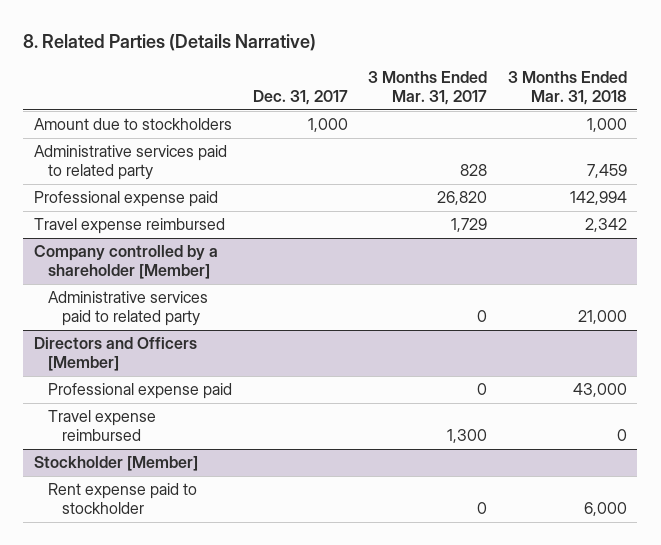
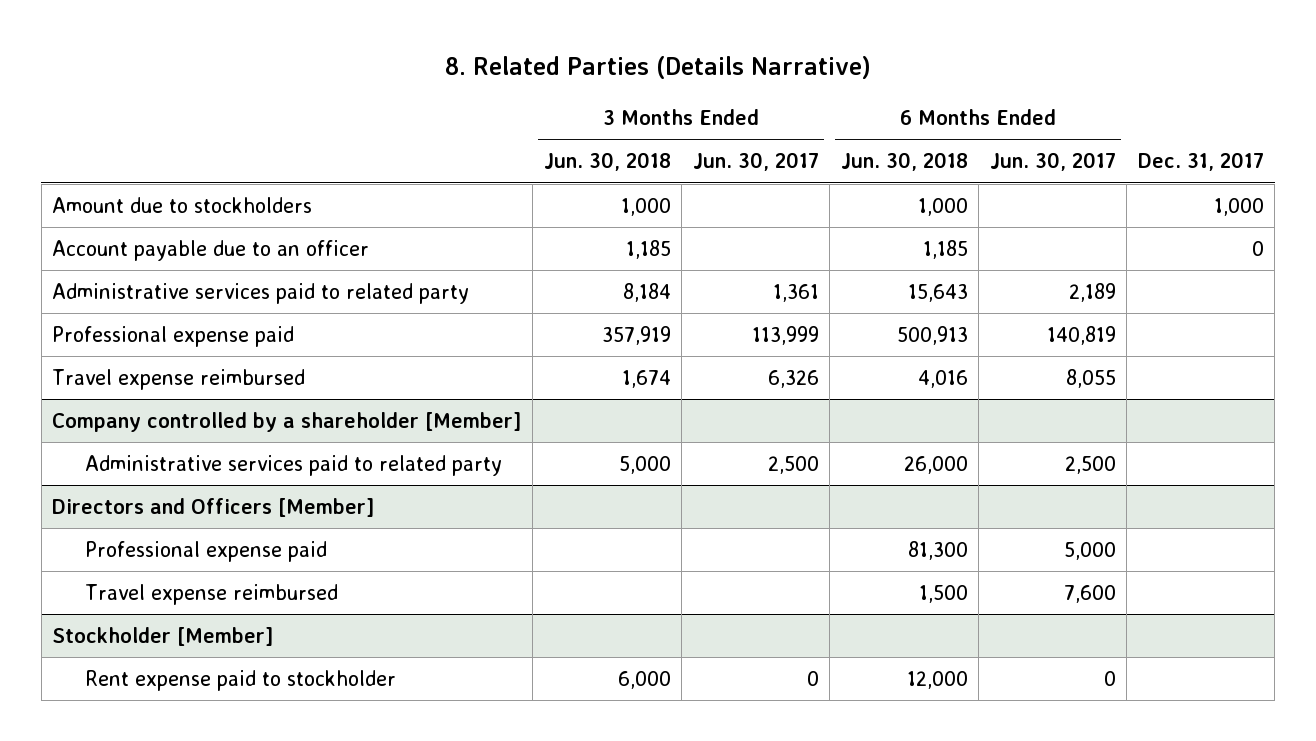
- | Dec. 31, 2017 | 3 Months Ended Mar. 31, 2017 | 3 Months Ended Mar. 31, 2018
+ | 3 Months Ended Jun. 30, 2018 | 3 Months Ended Jun. 30, 2017 | 6 Months Ended Jun. 30, 2018 | 6 Months Ended Jun. 30, 2017 | Dec. 31, 2017
+ Account payable due to an officer | 1,185 | | 1,185 | | 0

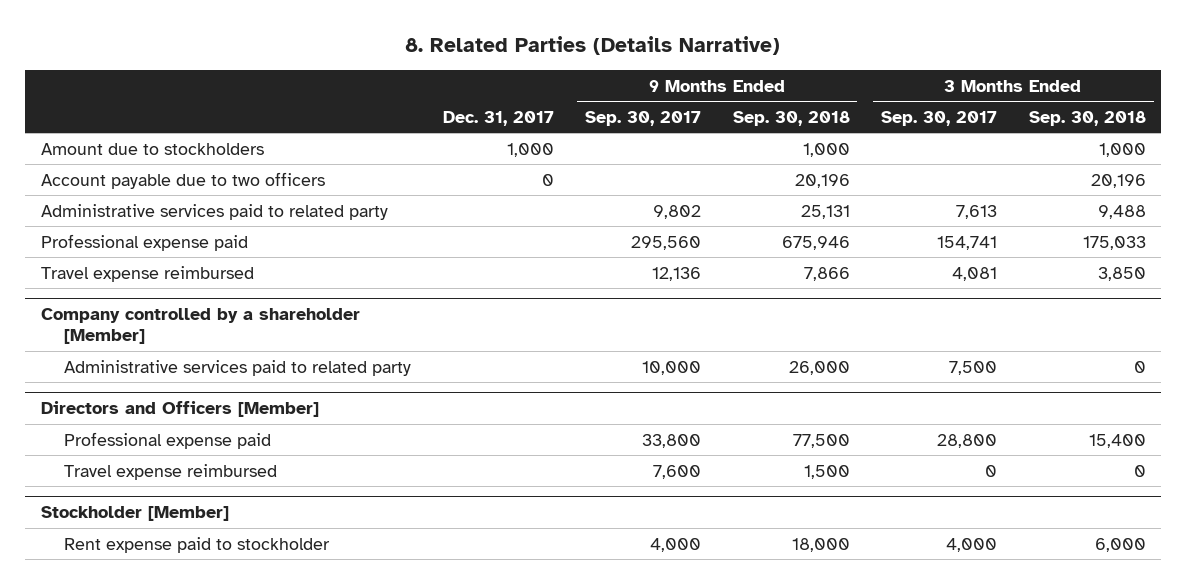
- | 3 Months Ended Jun. 30, 2018 | 3 Months Ended Jun. 30, 2017 | 6 Months Ended Jun. 30, 2018 | 6 Months Ended Jun. 30, 2017 | Dec. 31, 2017
+ | Dec. 31, 2017 | 9 Months Ended Sep. 30, 2017 | 9 Months Ended Sep. 30, 2018 | 3 Months Ended Sep. 30, 2017 | 3 Months Ended Sep. 30, 2018
- Account payable due to an officer | 1,185 | | 1,185 | | 0
+ Account payable due to two officers | 0 | | 20,196 | | 20,196

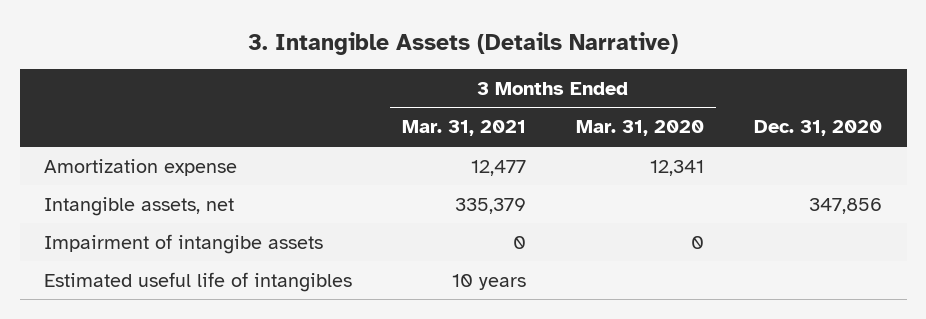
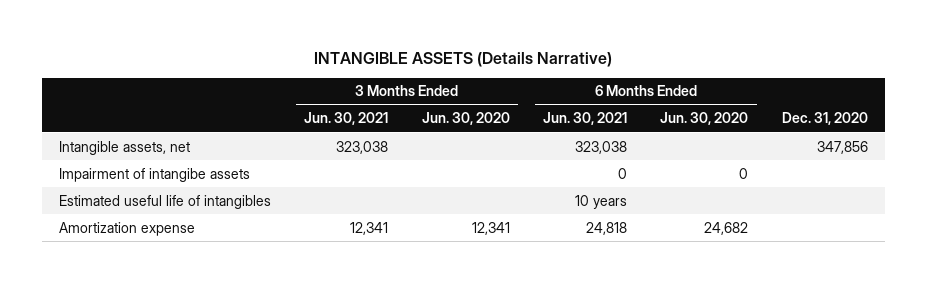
- 3. Intangible Assets (Details Narrative)
+ INTANGIBLE ASSETS (Details Narrative)
- | 3 Months Ended Mar. 31, 2021 | 3 Months Ended Mar. 31, 2020 | Dec. 31, 2020
+ | 3 Months Ended Jun. 30, 2021 | 3 Months Ended Jun. 30, 2020 | 6 Months Ended Jun. 30, 2021 | 6 Months Ended Jun. 30, 2020 | Dec. 31, 2020
moved down: Amortization expense | 12,341 | 12,341 | 24,818 | 24,682 |

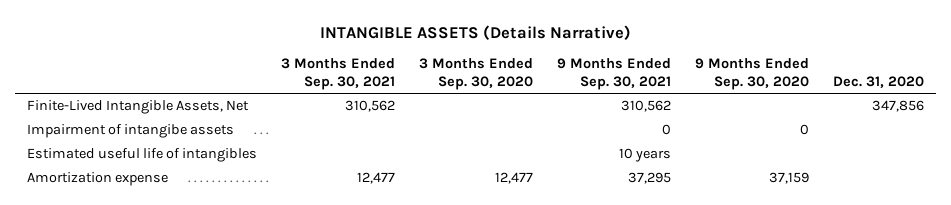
- | 3 Months Ended Jun. 30, 2021 | 3 Months Ended Jun. 30, 2020 | 6 Months Ended Jun. 30, 2021 | 6 Months Ended Jun. 30, 2020 | Dec. 31, 2020
+ | 3 Months Ended Sep. 30, 2021 | 3 Months Ended Sep. 30, 2020 | 9 Months Ended Sep. 30, 2021 | 9 Months Ended Sep. 30, 2020 | Dec. 31, 2020
- Intangible assets, net | 323,038 | | 323,038 | | 347,856
+ Finite-Lived Intangible Assets, Net | 310,562 | | 310,562 | | 347,856

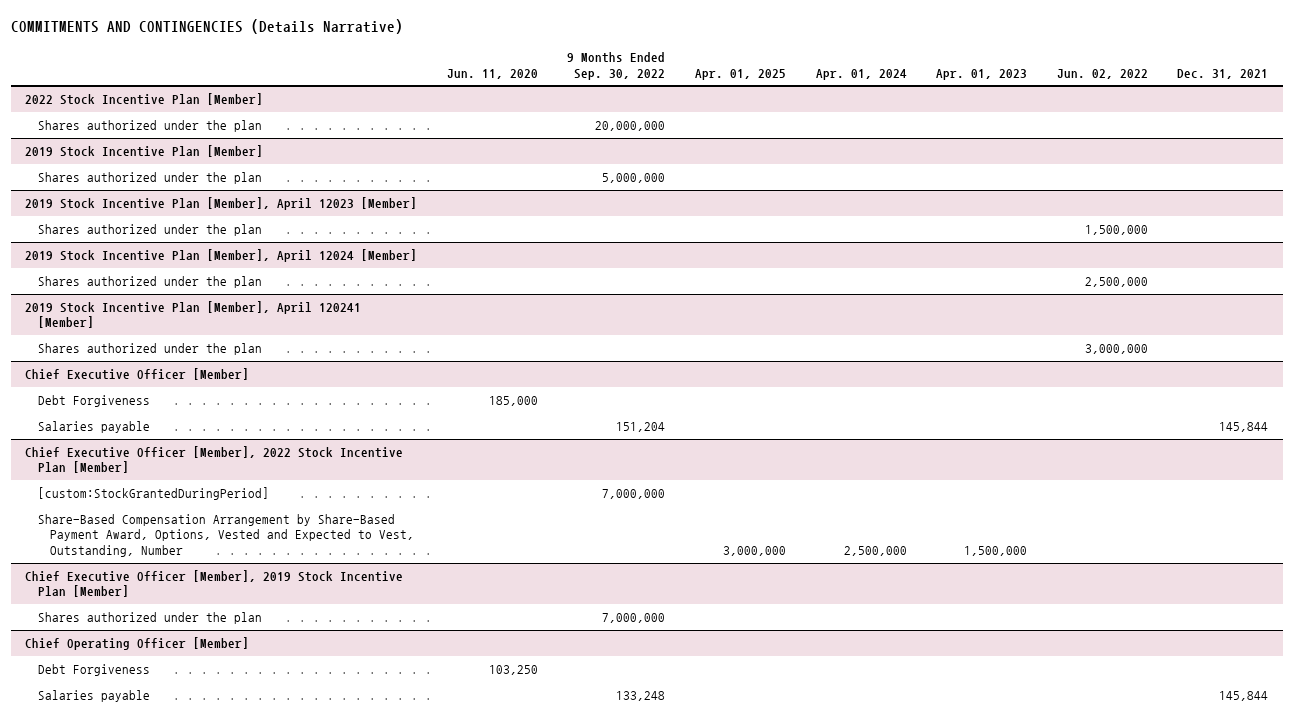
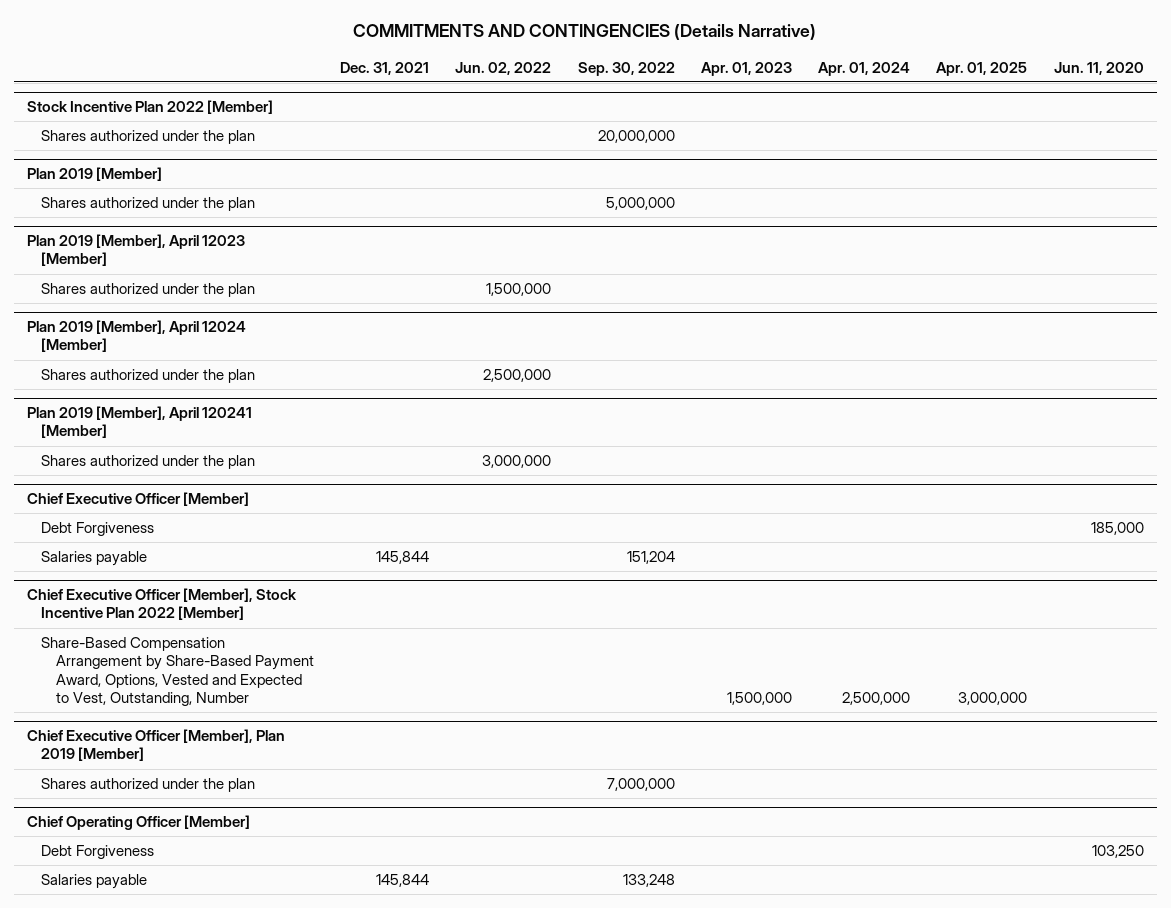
- | Jun. 11, 2020 | 9 Months Ended Sep. 30, 2022 | Apr. 01, 2025 | Apr. 01, 2024 | Apr. 01, 2023 | Jun. 02, 2022 | Dec. 31, 2021
+ | Dec. 31, 2021 | Jun. 02, 2022 | Sep. 30, 2022 | Apr. 01, 2023 | Apr. 01, 2024 | Apr. 01, 2025 | Jun. 11, 2020
- 2022 Stock Incentive Plan [Member]
+ Stock Incentive Plan 2022 [Member]
- 2019 Stock Incentive Plan [Member]
+ Plan 2019 [Member]
- 2019 Stock Incentive Plan [Member], April 12023 [Member]
+ Plan 2019 [Member], April 12023 [Member]
- 2019 Stock Incentive Plan [Member], April 12024 [Member]
+ Plan 2019 [Member], April 12024 [Member]
- 2019 Stock Incentive Plan [Member], April 120241 [Member]
+ Plan 2019 [Member], April 120241 [Member]
- Chief Executive Officer [Member], 2022 Stock Incentive Plan [Member]
- [custom:StockGrantedDuringPeriod] | | 7,000,000 | | | | |
+ Chief Executive Officer [Member], Stock Incentive Plan 2022 [Member]
- Chief Executive Officer [Member], 2019 Stock Incentive Plan [Member]
+ Chief Executive Officer [Member], Plan 2019 [Member]

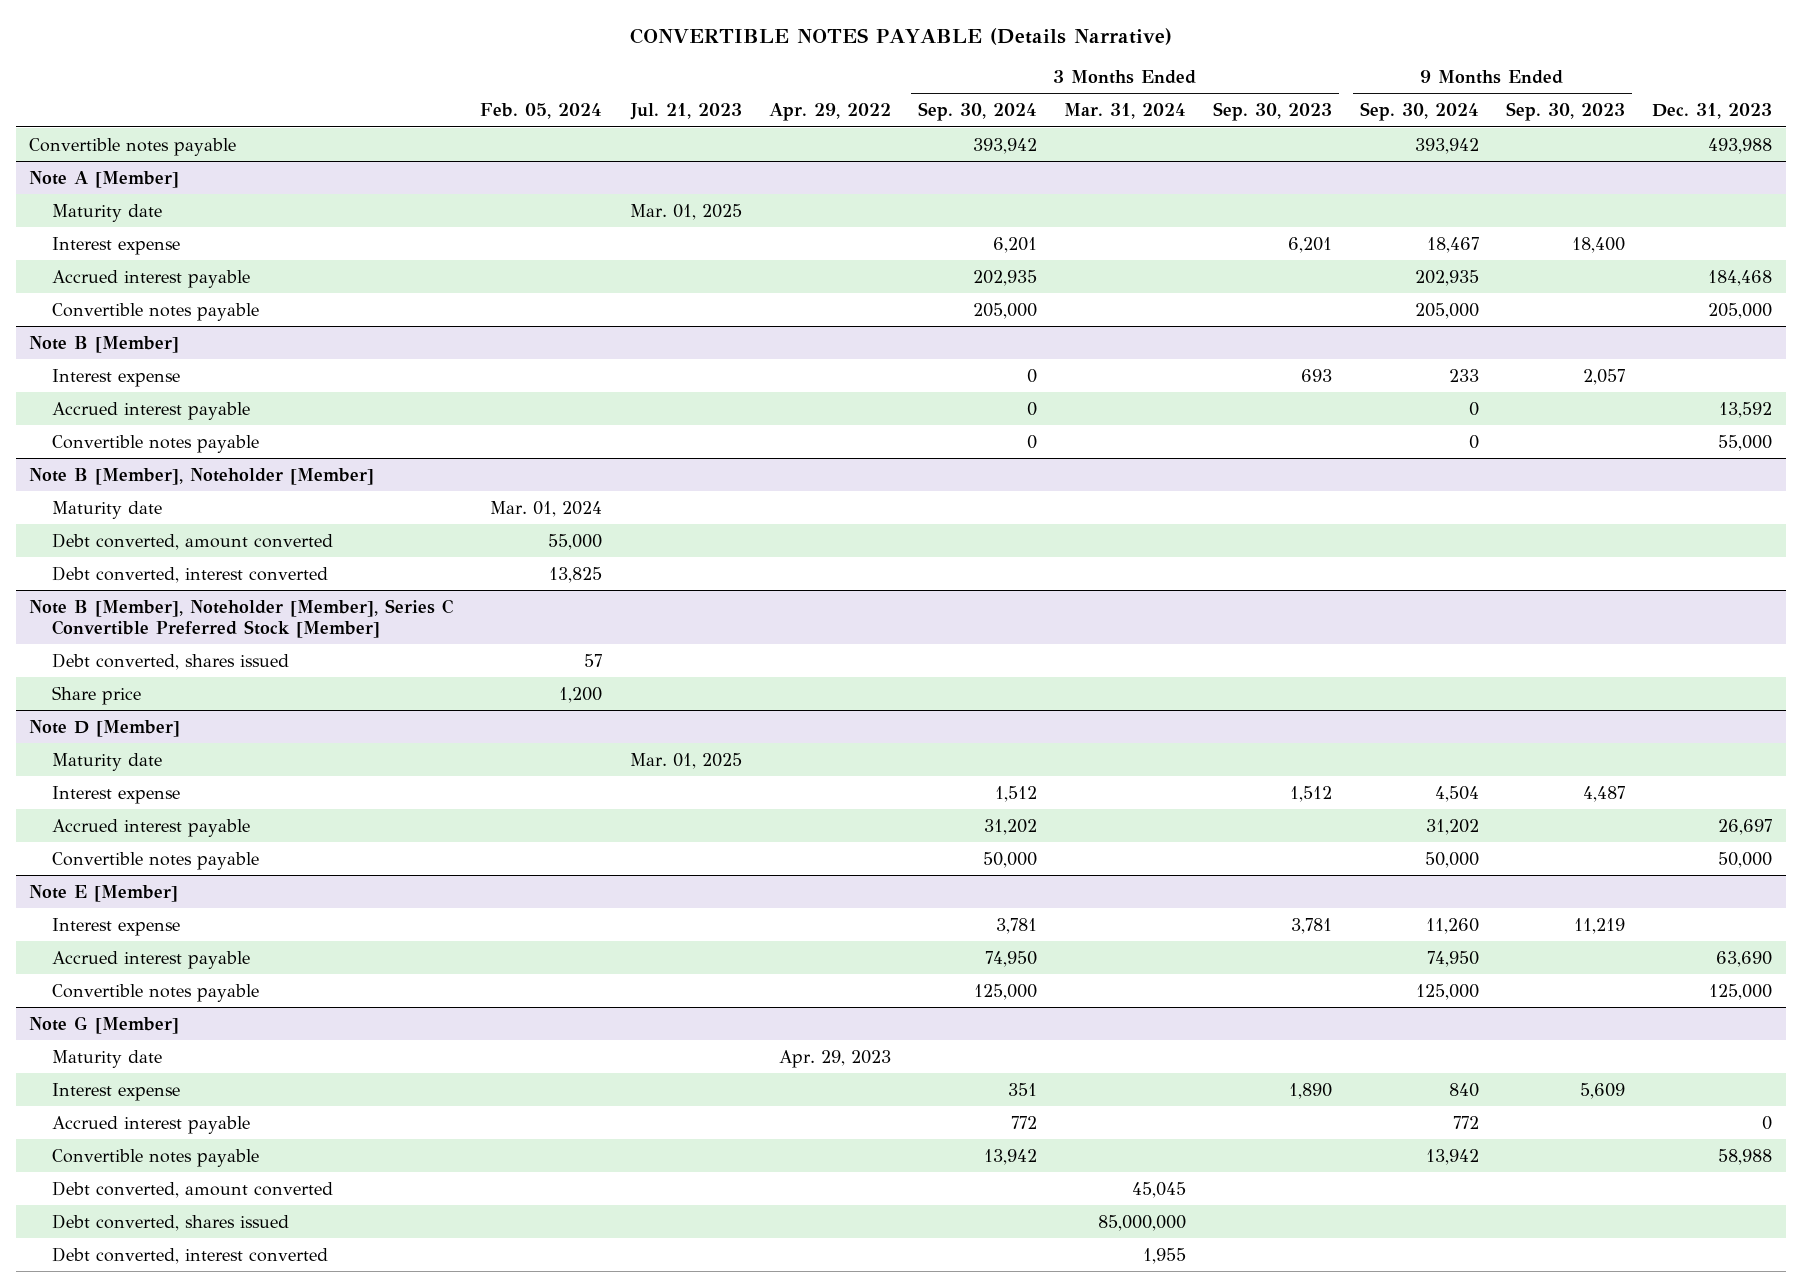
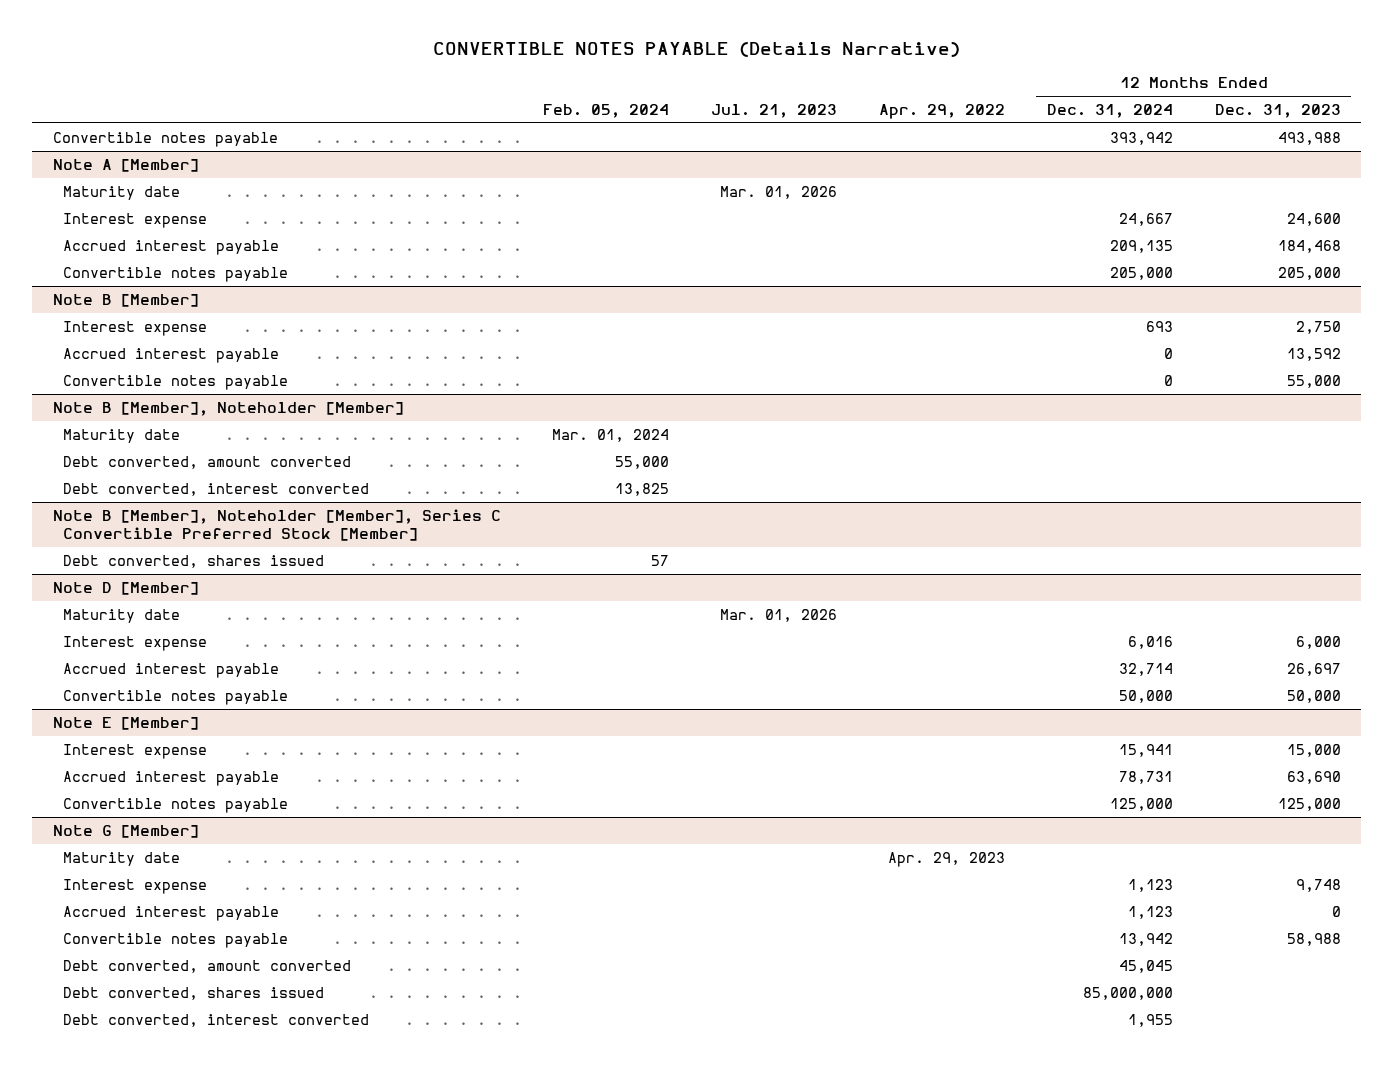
- | Feb. 05, 2024 | Jul. 21, 2023 | Apr. 29, 2022 | 3 Months Ended Sep. 30, 2024 | 3 Months Ended Mar. 31, 2024 | 3 Months Ended Sep. 30, 2023 | 9 Months Ended Sep. 30, 2024 | 9 Months Ended Sep. 30, 2023 | Dec. 31, 2023
+ | Feb. 05, 2024 | Jul. 21, 2023 | Apr. 29, 2022 | 12 Months Ended Dec. 31, 2024 | 12 Months Ended Dec. 31, 2023
@ Note A [Member]
- Maturity date | | Mar. 01, 2025 | | | | | | |
+ Maturity date | | Mar. 01, 2026 | | |
@ Note B [Member], Noteholder [Member], Series C Convertible Preferred Stock [Member]
- Share price | 1,200 | | | | | | | |
@ Note D [Member]
- Maturity date | | Mar. 01, 2025 | | | | | | |
+ Maturity date | | Mar. 01, 2026 | | |

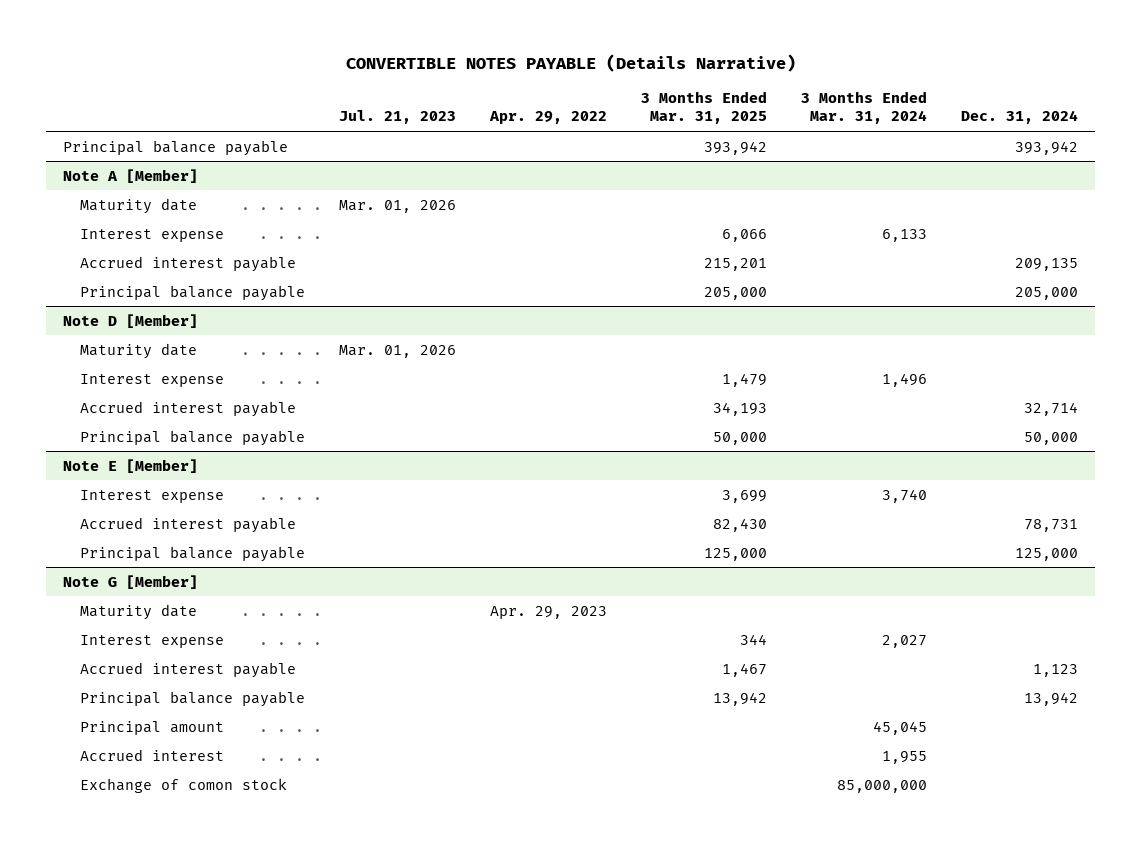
- | Feb. 05, 2024 | Jul. 21, 2023 | Apr. 29, 2022 | 12 Months Ended Dec. 31, 2024 | 12 Months Ended Dec. 31, 2023
+ | Jul. 21, 2023 | Apr. 29, 2022 | 3 Months Ended Mar. 31, 2025 | 3 Months Ended Mar. 31, 2024 | Dec. 31, 2024
- Convertible notes payable | | | | 393,942 | 493,988
+ Principal balance payable | | | 393,942 | | 393,942
@ Note A [Member]
- Convertible notes payable | | | | 205,000 | 205,000
- Note B [Member]
- Interest expense | | | | 693 | 2,750
- Accrued interest payable | | | | 0 | 13,592
- Convertible notes payable | | | | 0 | 55,000
- Note B [Member], Noteholder [Member]
- Maturity date | Mar. 01, 2024 | | | |
- Debt converted, amount converted | 55,000 | | | |
- Debt converted, interest converted | 13,825 | | | |
- Note B [Member], Noteholder [Member], Series C Convertible Preferred Stock [Member]
- Debt converted, shares issued | 57 | | | |
@ Note A [Member]
+ Principal balance payable | | | 205,000 | | 205,000
@ Note D [Member]
- Convertible notes payable | | | | 50,000 | 50,000
+ Principal balance payable | | | 50,000 | | 50,000
@ Note E [Member]
- Convertible notes payable | | | | 125,000 | 125,000
+ Principal balance payable | | | 125,000 | | 125,000
@ Note G [Member]
- Convertible notes payable | | | | 13,942 | 58,988
- Debt converted, amount converted | | | | 45,045 |
- Debt converted, shares issued | | | | 85,000,000 |
- Debt converted, interest converted | | | | 1,955 |
+ Principal balance payable | | | 13,942 | | 13,942
+ Principal amount | | | | 45,045 |
+ Accrued interest | | | | 1,955 |
+ Exchange of comon stock | | | | 85,000,000 |

